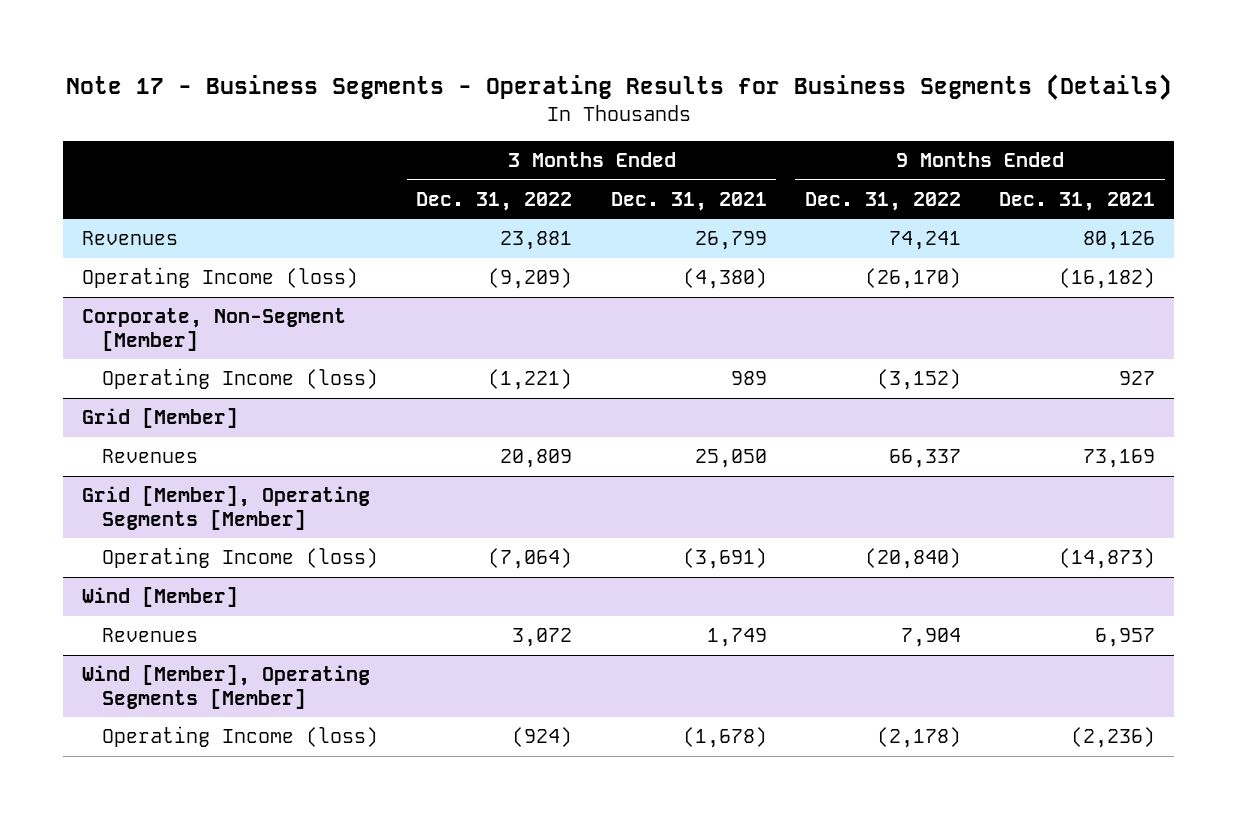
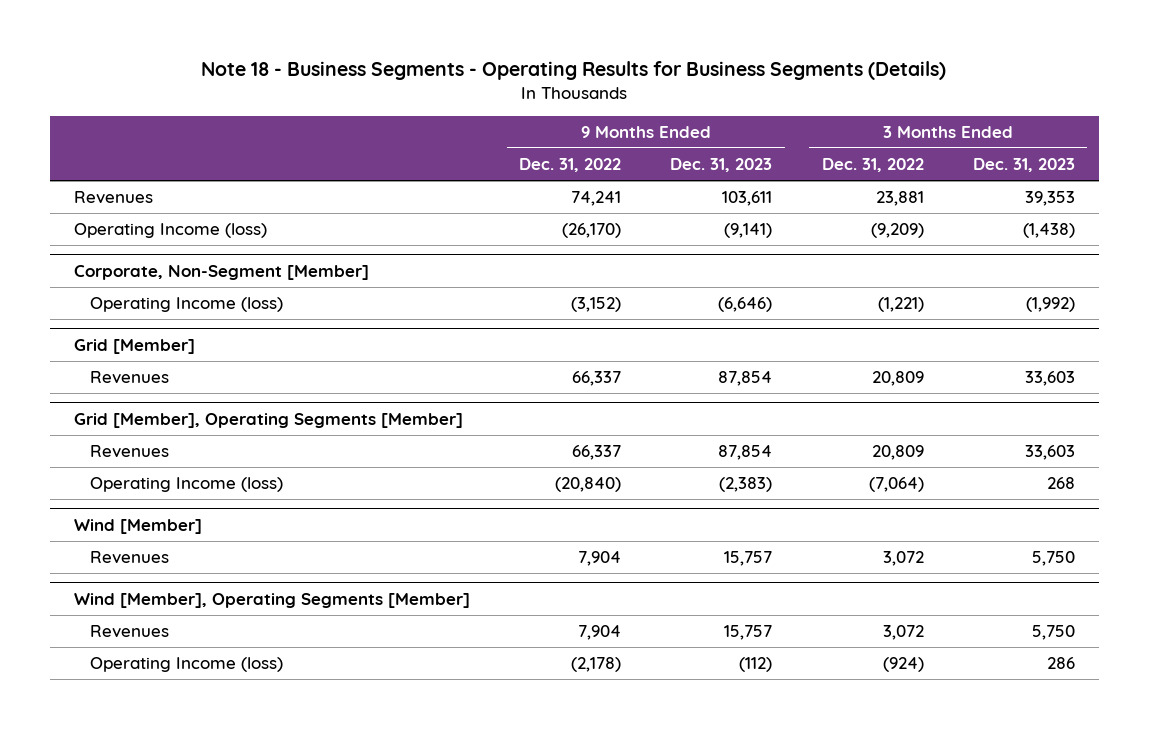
- Note 17 - Business Segments - Operating Results for Business Segments (Details)
+ Note 18 - Business Segments - Operating Results for Business Segments (Details)
- | 3 Months Ended Dec. 31, 2022 | 3 Months Ended Dec. 31, 2021 | 9 Months Ended Dec. 31, 2022 | 9 Months Ended Dec. 31, 2021
+ | 9 Months Ended Dec. 31, 2022 | 9 Months Ended Dec. 31, 2023 | 3 Months Ended Dec. 31, 2022 | 3 Months Ended Dec. 31, 2023
@ Grid [Member], Operating Segments [Member]
+ Revenues | 66,337 | 87,854 | 20,809 | 33,603
@ Wind [Member], Operating Segments [Member]
+ Revenues | 7,904 | 15,757 | 3,072 | 5,750

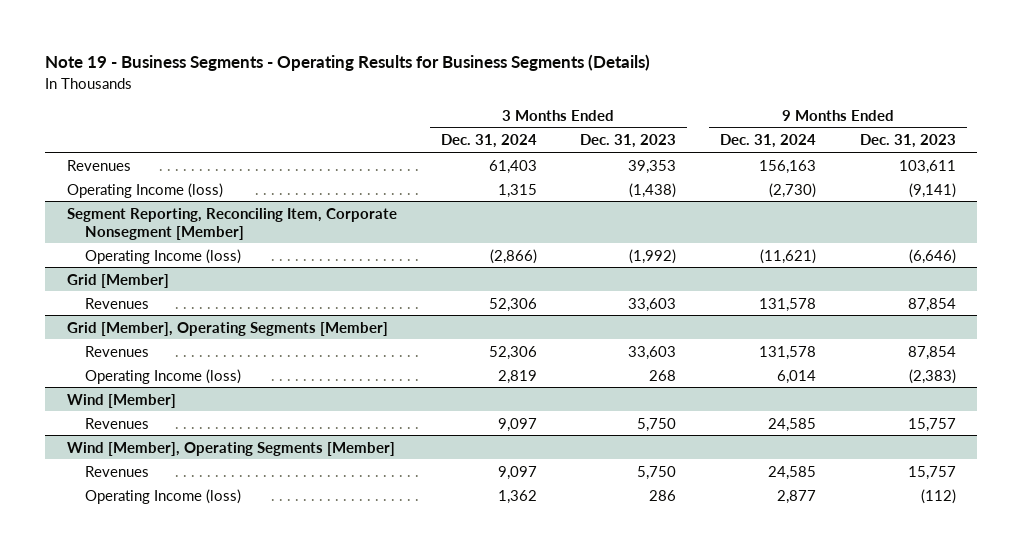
- Note 18 - Business Segments - Operating Results for Business Segments (Details)
+ Note 19 - Business Segments - Operating Results for Business Segments (Details)
- | 9 Months Ended Dec. 31, 2022 | 9 Months Ended Dec. 31, 2023 | 3 Months Ended Dec. 31, 2022 | 3 Months Ended Dec. 31, 2023
+ | 3 Months Ended Dec. 31, 2024 | 3 Months Ended Dec. 31, 2023 | 9 Months Ended Dec. 31, 2024 | 9 Months Ended Dec. 31, 2023
- Corporate, Non-Segment [Member]
+ Segment Reporting, Reconciling Item, Corporate Nonsegment [Member]

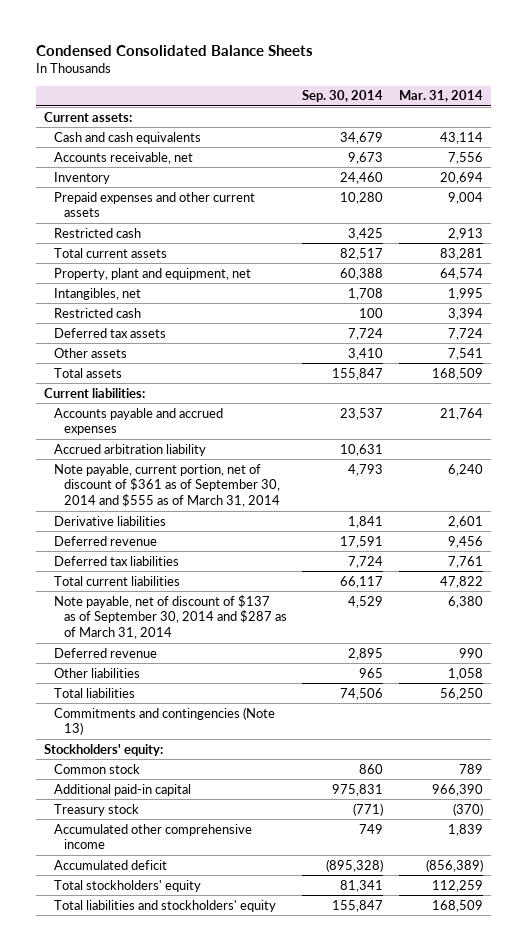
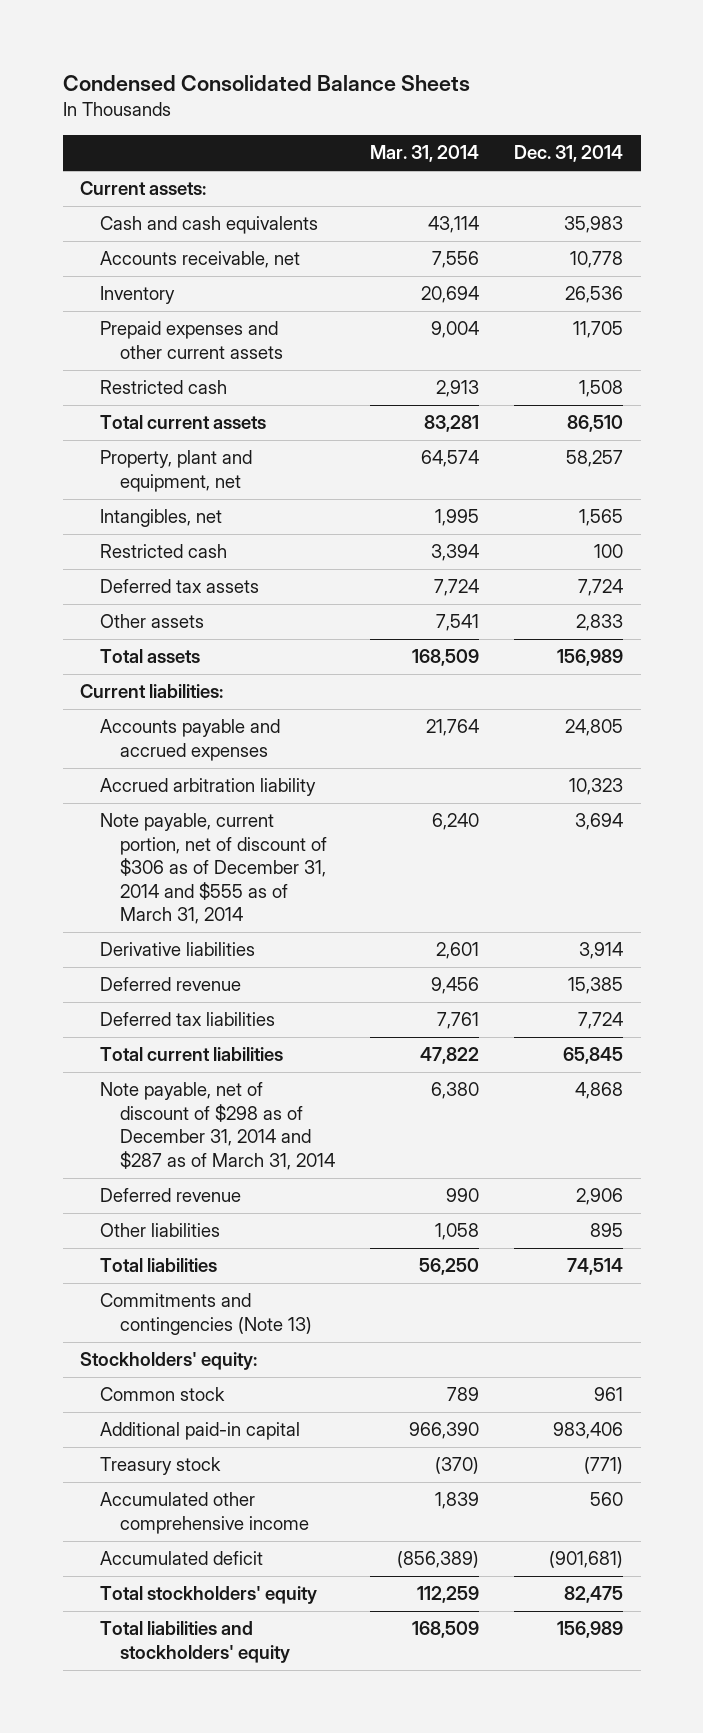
- | Sep. 30, 2014 | Mar. 31, 2014
+ | Mar. 31, 2014 | Dec. 31, 2014
- Note payable, current portion, net of discount of $361 as of September 30, 2014 and $555 as of March 31, 2014 | 4,793 | 6,240
+ Note payable, current portion, net of discount of $306 as of December 31, 2014 and $555 as of March 31, 2014 | 6,240 | 3,694
- Note payable, net of discount of $137 as of September 30, 2014 and $287 as of March 31, 2014 | 4,529 | 6,380
+ Note payable, net of discount of $298 as of December 31, 2014 and $287 as of March 31, 2014 | 6,380 | 4,868

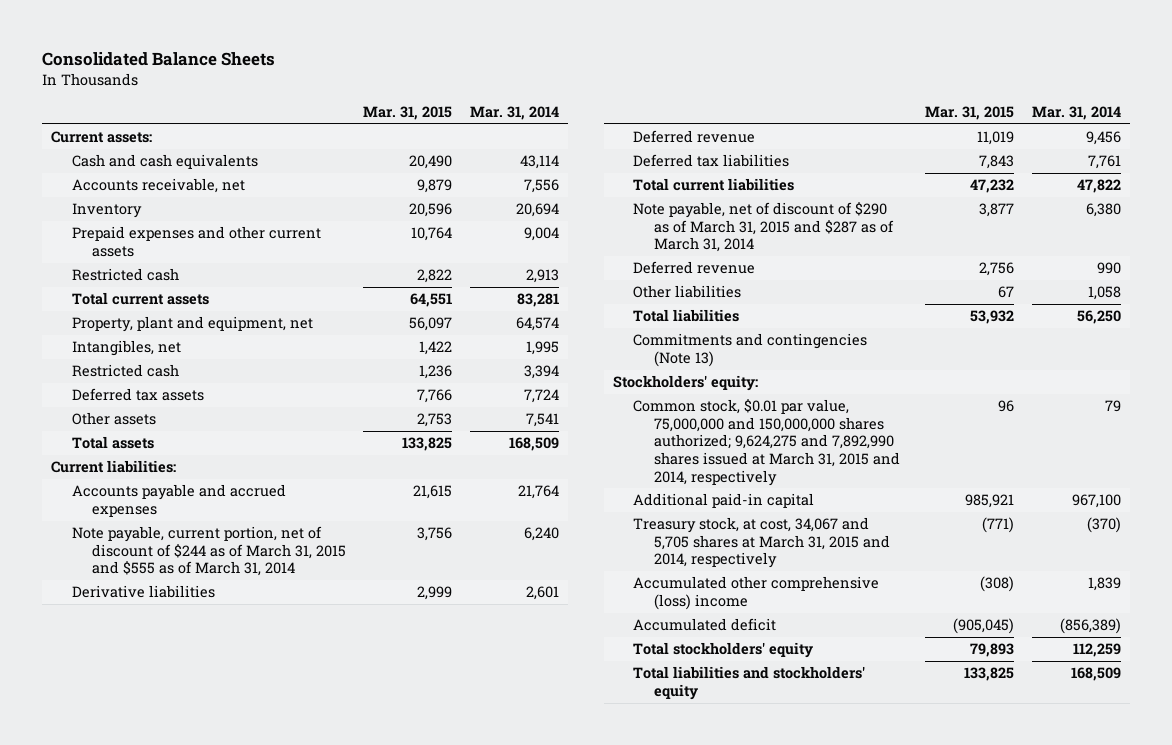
- Condensed Consolidated Balance Sheets
+ Consolidated Balance Sheets
- | Mar. 31, 2014 | Dec. 31, 2014
+ | Mar. 31, 2015 | Mar. 31, 2014
- Accrued arbitration liability | | 10,323
- Note payable, current portion, net of discount of $306 as of December 31, 2014 and $555 as of March 31, 2014 | 6,240 | 3,694
+ Note payable, current portion, net of discount of $244 as of March 31, 2015 and $555 as of March 31, 2014 | 3,756 | 6,240
- Note payable, net of discount of $298 as of December 31, 2014 and $287 as of March 31, 2014 | 6,380 | 4,868
+ Note payable, net of discount of $290 as of March 31, 2015 and $287 as of March 31, 2014 | 3,877 | 6,380
- Common stock | 789 | 961
- Additional paid-in capital | 966,390 | 983,406
- Treasury stock | (370) | (771)
- Accumulated other comprehensive income | 1,839 | 560
+ Common stock, $0.01 par value, 75,000,000 and 150,000,000 shares authorized; 9,624,275 and 7,892,990 shares issued at March 31, 2015 and 2014, respectively | 96 | 79
+ Additional paid-in capital | 985,921 | 967,100
+ Treasury stock, at cost, 34,067 and 5,705 shares at March 31, 2015 and 2014, respectively | (771) | (370)
+ Accumulated other comprehensive (loss) income | (308) | 1,839

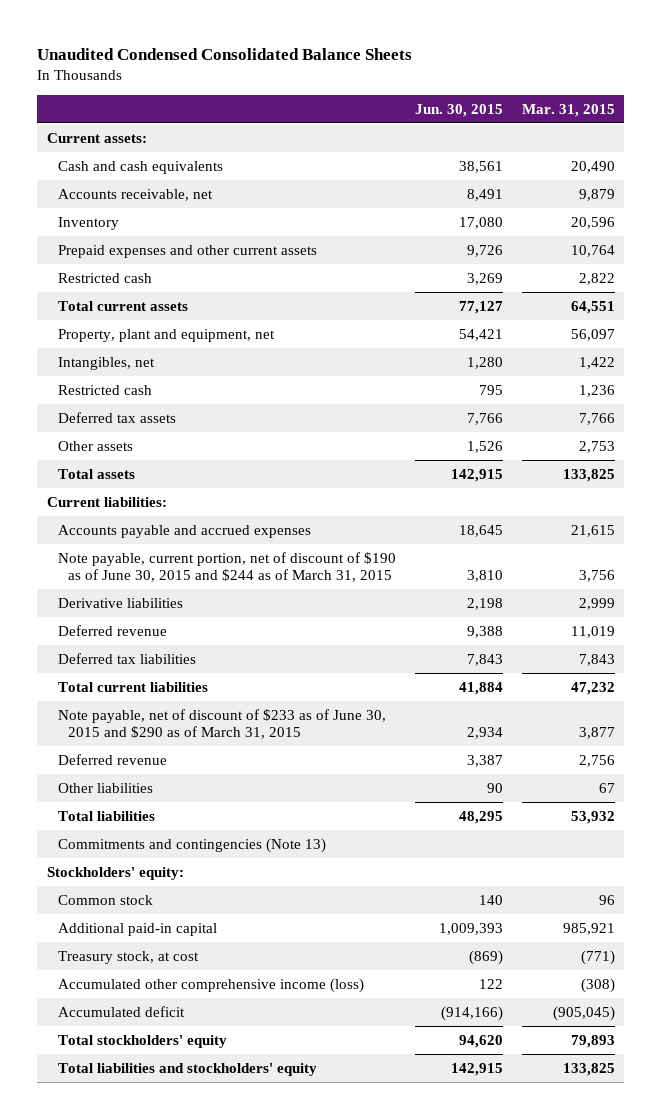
- Consolidated Balance Sheets
+ Unaudited Condensed Consolidated Balance Sheets
- | Mar. 31, 2015 | Mar. 31, 2014
+ | Jun. 30, 2015 | Mar. 31, 2015
- Note payable, current portion, net of discount of $244 as of March 31, 2015 and $555 as of March 31, 2014 | 3,756 | 6,240
+ Note payable, current portion, net of discount of $190 as of June 30, 2015 and $244 as of March 31, 2015 | 3,810 | 3,756
- Note payable, net of discount of $290 as of March 31, 2015 and $287 as of March 31, 2014 | 3,877 | 6,380
+ Note payable, net of discount of $233 as of June 30, 2015 and $290 as of March 31, 2015 | 2,934 | 3,877
- Common stock, $0.01 par value, 75,000,000 and 150,000,000 shares authorized; 9,624,275 and 7,892,990 shares issued at March 31, 2015 and 2014, respectively | 96 | 79
+ Common stock | 140 | 96
- Treasury stock, at cost, 34,067 and 5,705 shares at March 31, 2015 and 2014, respectively | (771) | (370)
- Accumulated other comprehensive (loss) income | (308) | 1,839
+ Treasury stock, at cost | (869) | (771)
+ Accumulated other comprehensive income (loss) | 122 | (308)

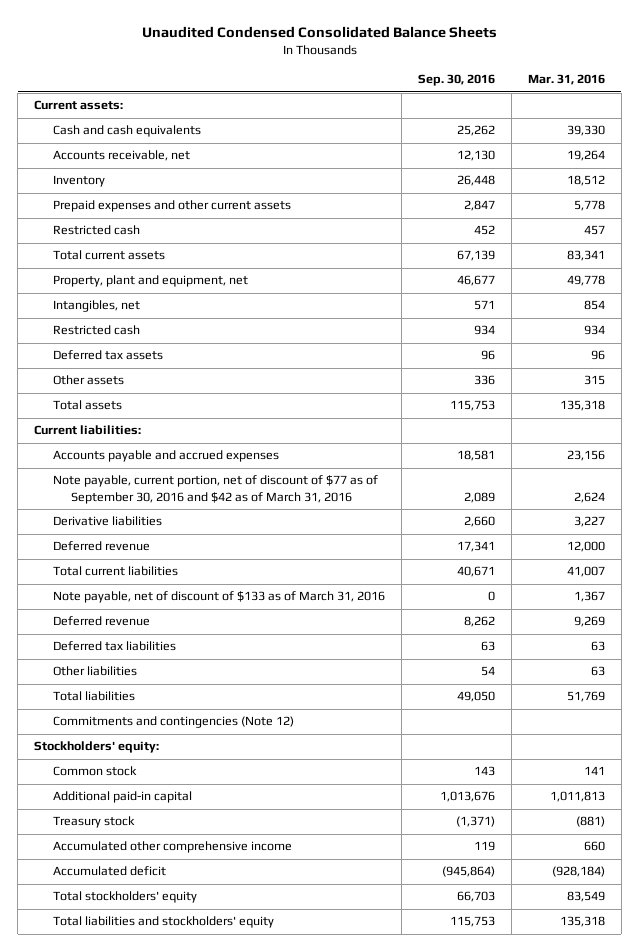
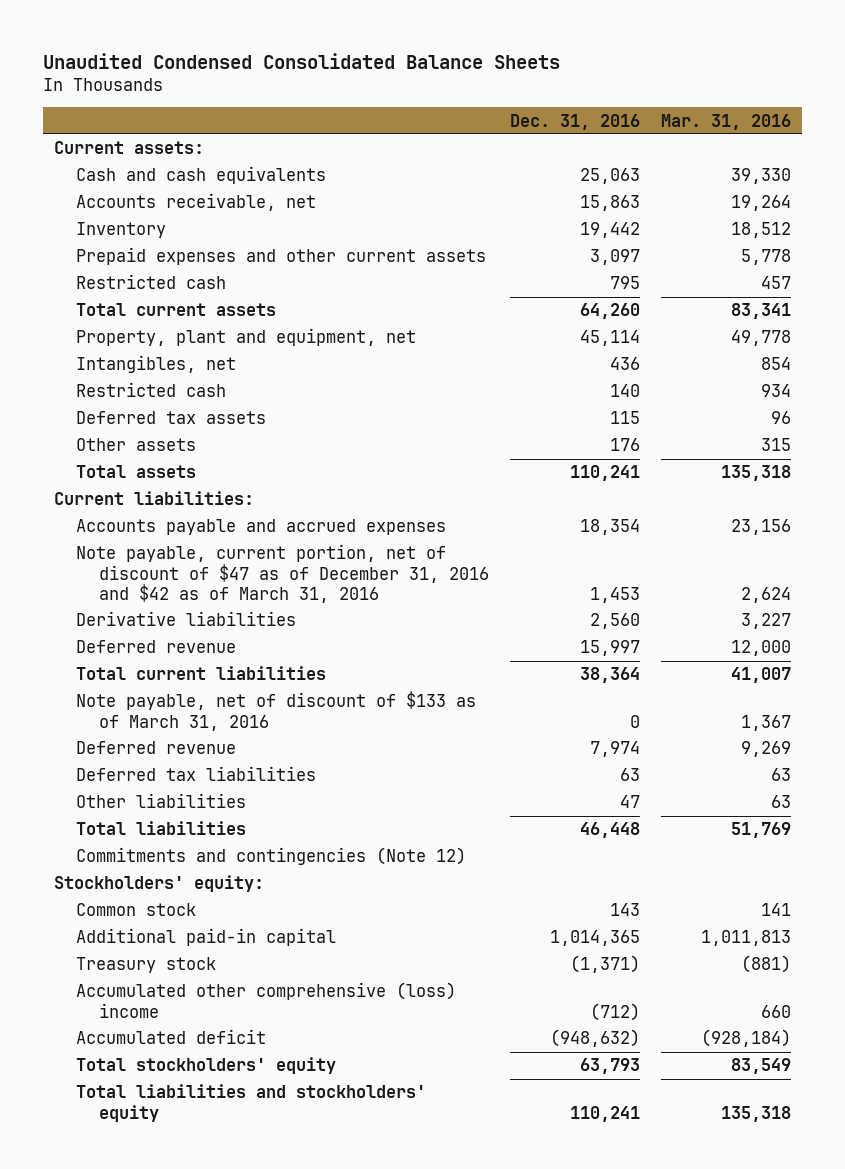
- | Sep. 30, 2016 | Mar. 31, 2016
+ | Dec. 31, 2016 | Mar. 31, 2016
- Note payable, current portion, net of discount of $77 as of September 30, 2016 and $42 as of March 31, 2016 | 2,089 | 2,624
+ Note payable, current portion, net of discount of $47 as of December 31, 2016 and $42 as of March 31, 2016 | 1,453 | 2,624
- Accumulated other comprehensive income | 119 | 660
+ Accumulated other comprehensive (loss) income | (712) | 660

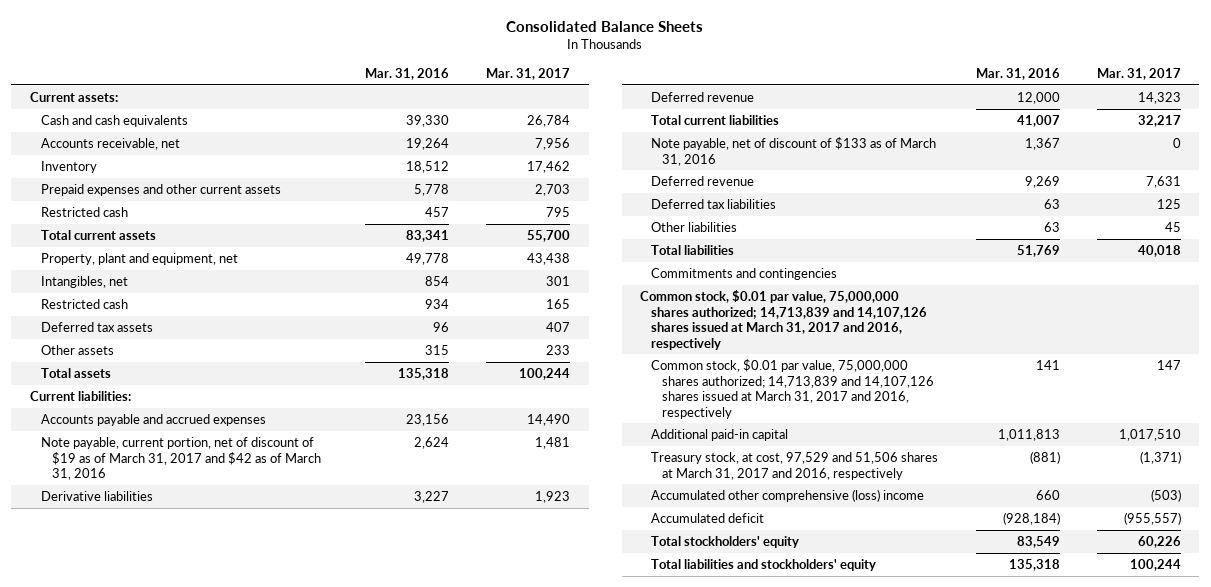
- Unaudited Condensed Consolidated Balance Sheets
+ Consolidated Balance Sheets
- | Dec. 31, 2016 | Mar. 31, 2016
+ | Mar. 31, 2016 | Mar. 31, 2017
- Note payable, current portion, net of discount of $47 as of December 31, 2016 and $42 as of March 31, 2016 | 1,453 | 2,624
+ Note payable, current portion, net of discount of $19 as of March 31, 2017 and $42 as of March 31, 2016 | 2,624 | 1,481
- Commitments and contingencies (Note 12)
- Stockholders' equity:
- Common stock | 143 | 141
+ Commitments and contingencies
+ Common stock, $0.01 par value, 75,000,000 shares authorized; 14,713,839 and 14,107,126 shares issued at March 31, 2017 and 2016, respectively
+ Common stock, $0.01 par value, 75,000,000 shares authorized; 14,713,839 and 14,107,126 shares issued at March 31, 2017 and 2016, respectively | 141 | 147
- Treasury stock | (1,371) | (881)
+ Treasury stock, at cost, 97,529 and 51,506 shares at March 31, 2017 and 2016, respectively | (881) | (1,371)

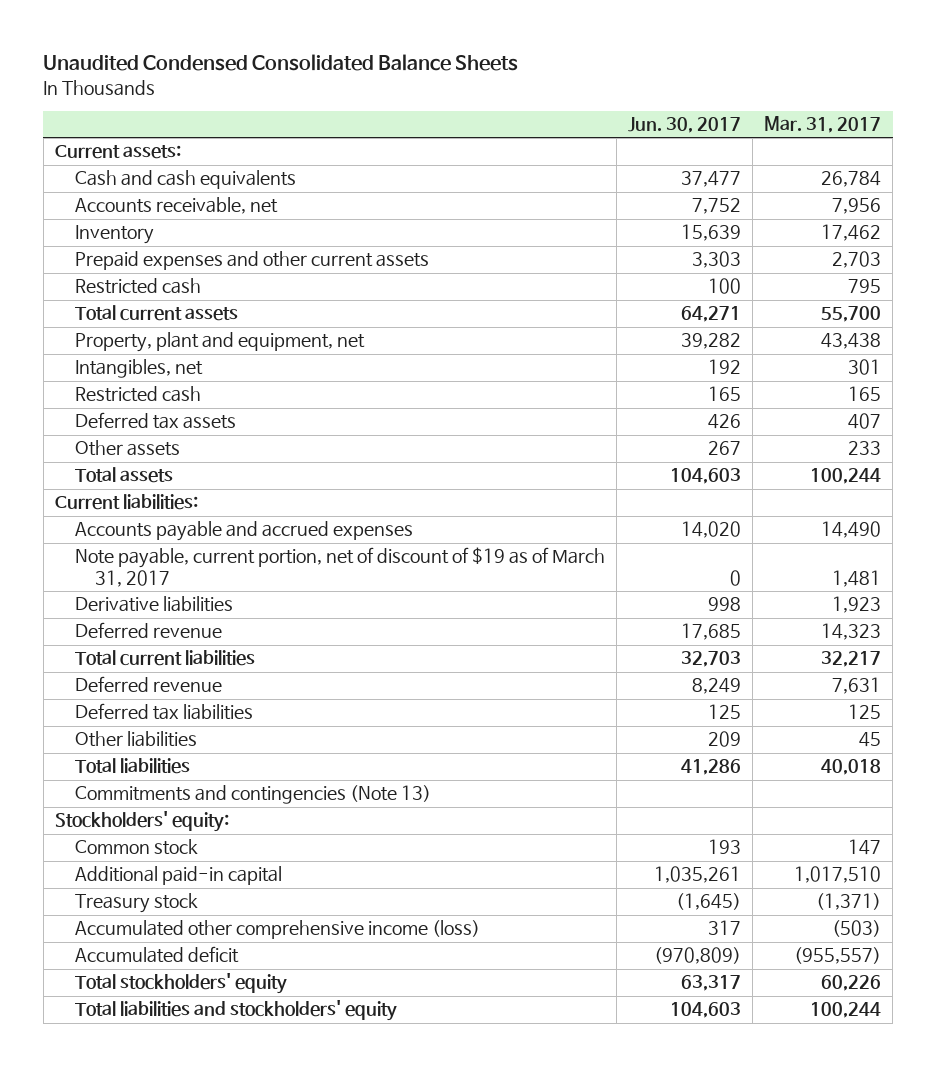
- Consolidated Balance Sheets
+ Unaudited Condensed Consolidated Balance Sheets
- | Mar. 31, 2016 | Mar. 31, 2017
+ | Jun. 30, 2017 | Mar. 31, 2017
- Note payable, current portion, net of discount of $19 as of March 31, 2017 and $42 as of March 31, 2016 | 2,624 | 1,481
+ Note payable, current portion, net of discount of $19 as of March 31, 2017 | 0 | 1,481
- Note payable, net of discount of $133 as of March 31, 2016 | 1,367 | 0
- Commitments and contingencies
- Common stock, $0.01 par value, 75,000,000 shares authorized; 14,713,839 and 14,107,126 shares issued at March 31, 2017 and 2016, respectively
- Common stock, $0.01 par value, 75,000,000 shares authorized; 14,713,839 and 14,107,126 shares issued at March 31, 2017 and 2016, respectively | 141 | 147
+ Commitments and contingencies (Note 13)
+ Stockholders' equity:
+ Common stock | 193 | 147
- Treasury stock, at cost, 97,529 and 51,506 shares at March 31, 2017 and 2016, respectively | (881) | (1,371)
- Accumulated other comprehensive (loss) income | 660 | (503)
+ Treasury stock | (1,645) | (1,371)
+ Accumulated other comprehensive income (loss) | 317 | (503)

